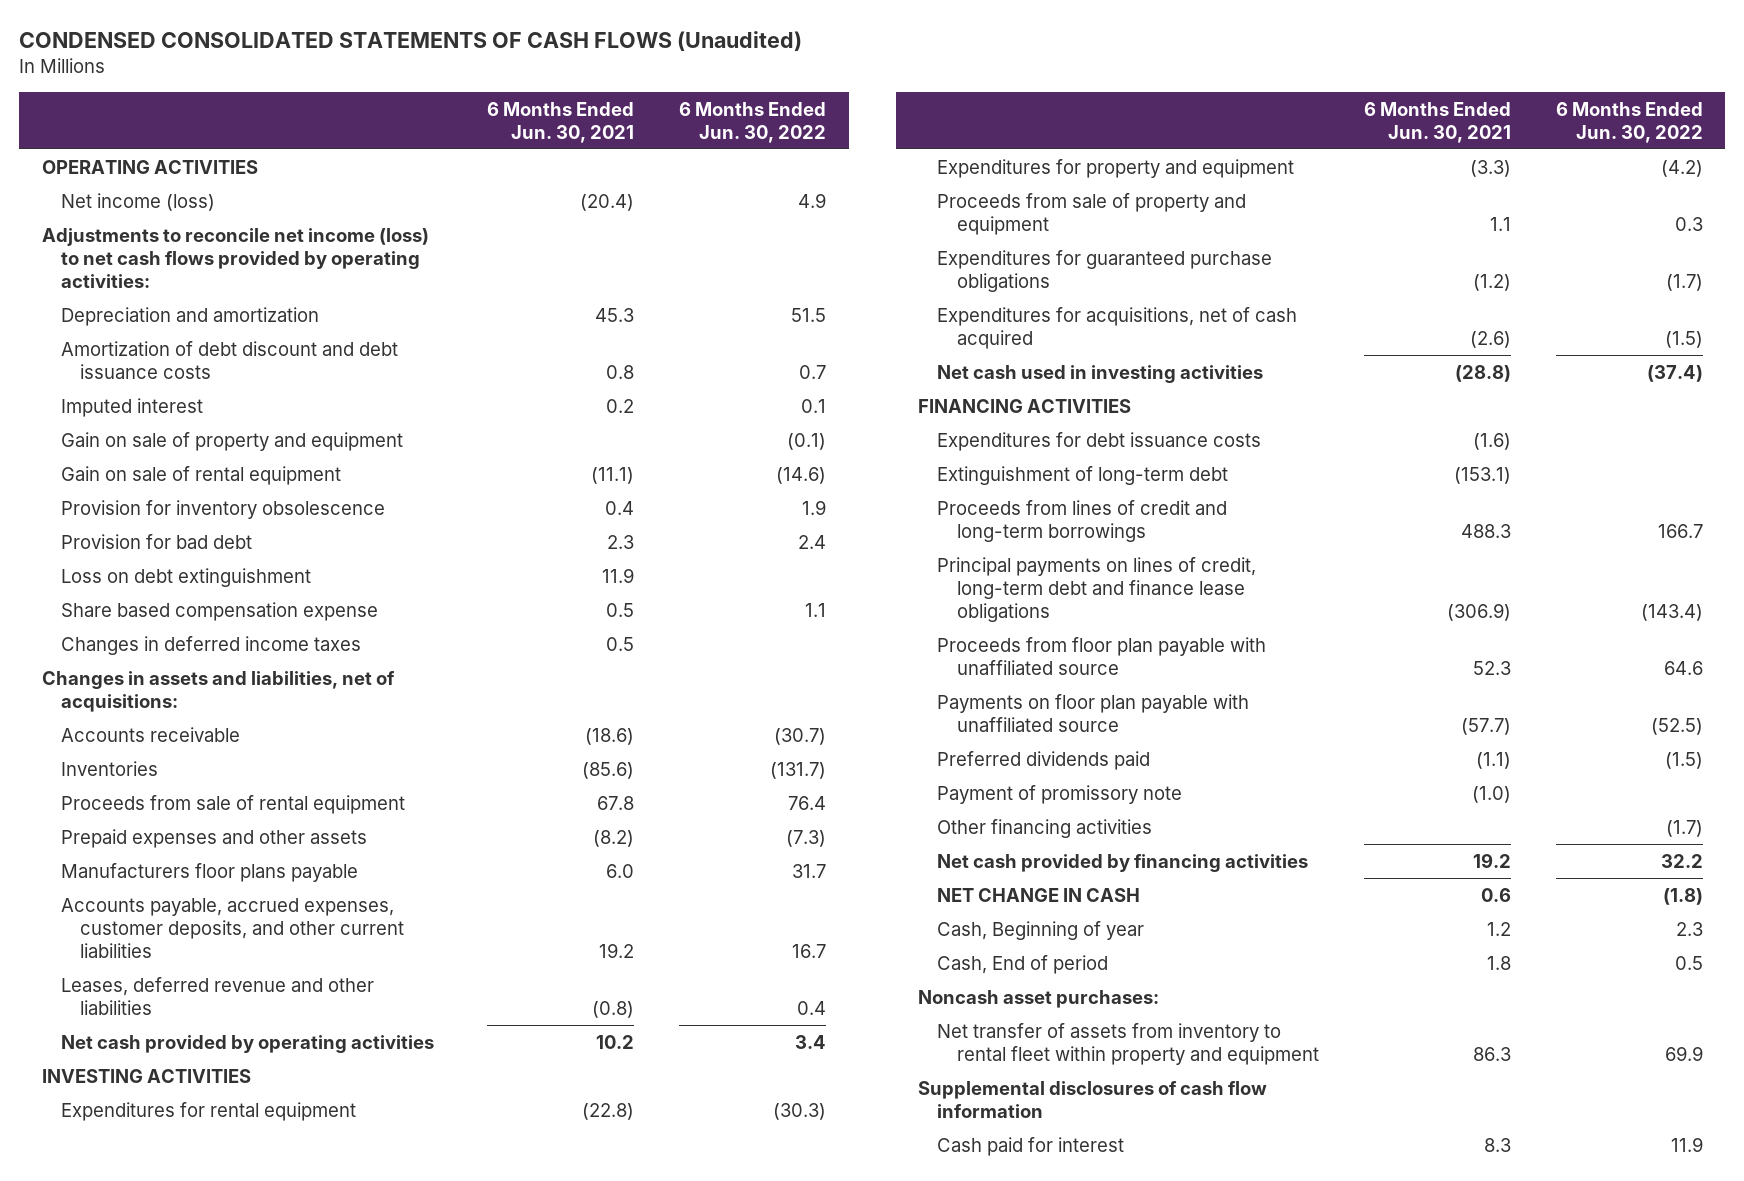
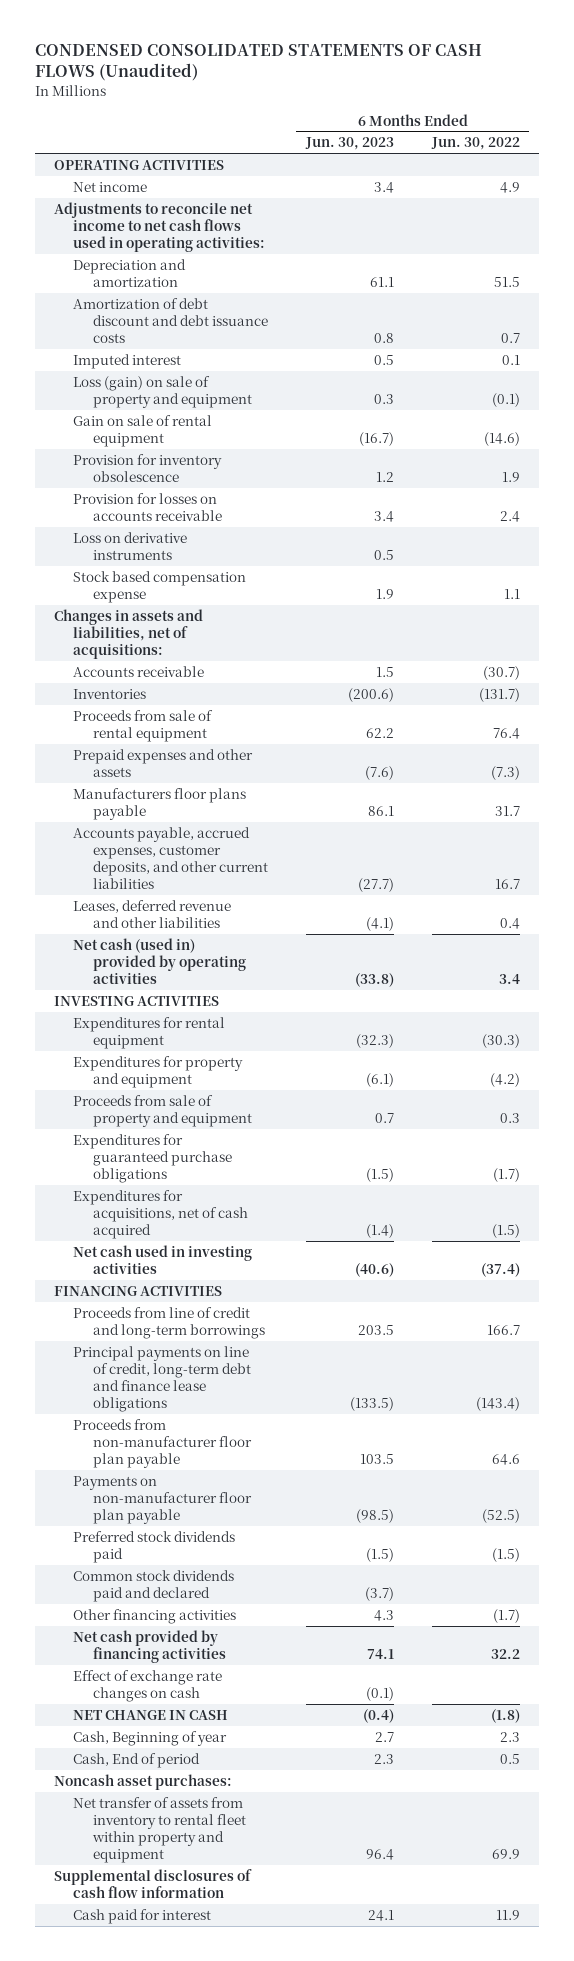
- | 6 Months Ended Jun. 30, 2021 | 6 Months Ended Jun. 30, 2022
+ | 6 Months Ended Jun. 30, 2023 | 6 Months Ended Jun. 30, 2022
- Net income (loss) | (20.4) | 4.9
- Adjustments to reconcile net income (loss) to net cash flows provided by operating activities:
+ Net income | 3.4 | 4.9
+ Adjustments to reconcile net income to net cash flows used in operating activities:
- Gain on sale of property and equipment | | (0.1)
+ Loss (gain) on sale of property and equipment | 0.3 | (0.1)
- Provision for bad debt | 2.3 | 2.4
- Loss on debt extinguishment | 11.9 |
- Share based compensation expense | 0.5 | 1.1
- Changes in deferred income taxes | 0.5 |
+ Provision for losses on accounts receivable | 3.4 | 2.4
+ Loss on derivative instruments | 0.5 |
+ Stock based compensation expense | 1.9 | 1.1
- Net cash provided by operating activities | 10.2 | 3.4
+ Net cash (used in) provided by operating activities | (33.8) | 3.4
- Expenditures for debt issuance costs | (1.6) |
- Extinguishment of long-term debt | (153.1) |
- Proceeds from lines of credit and long-term borrowings | 488.3 | 166.7
- Principal payments on lines of credit, long-term debt and finance lease obligations | (306.9) | (143.4)
- Proceeds from floor plan payable with unaffiliated source | 52.3 | 64.6
- Payments on floor plan payable with unaffiliated source | (57.7) | (52.5)
- Preferred dividends paid | (1.1) | (1.5)
- Payment of promissory note | (1.0) |
+ Proceeds from line of credit and long-term borrowings | 203.5 | 166.7
+ Principal payments on line of credit, long-term debt and finance lease obligations | (133.5) | (143.4)
+ Proceeds from non-manufacturer floor plan payable | 103.5 | 64.6
+ Payments on non-manufacturer floor plan payable | (98.5) | (52.5)
+ Preferred stock dividends paid | (1.5) | (1.5)
+ Common stock dividends paid and declared | (3.7) |
+ Effect of exchange rate changes on cash | (0.1) |

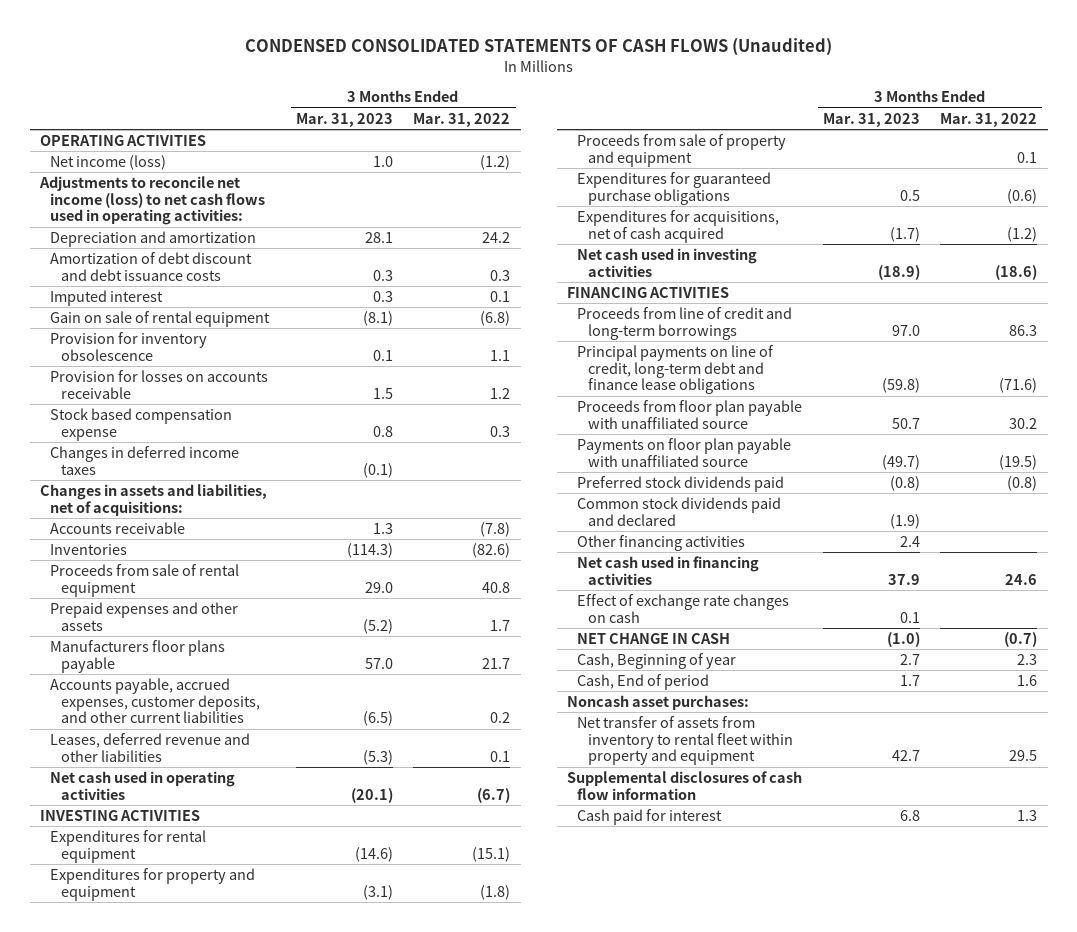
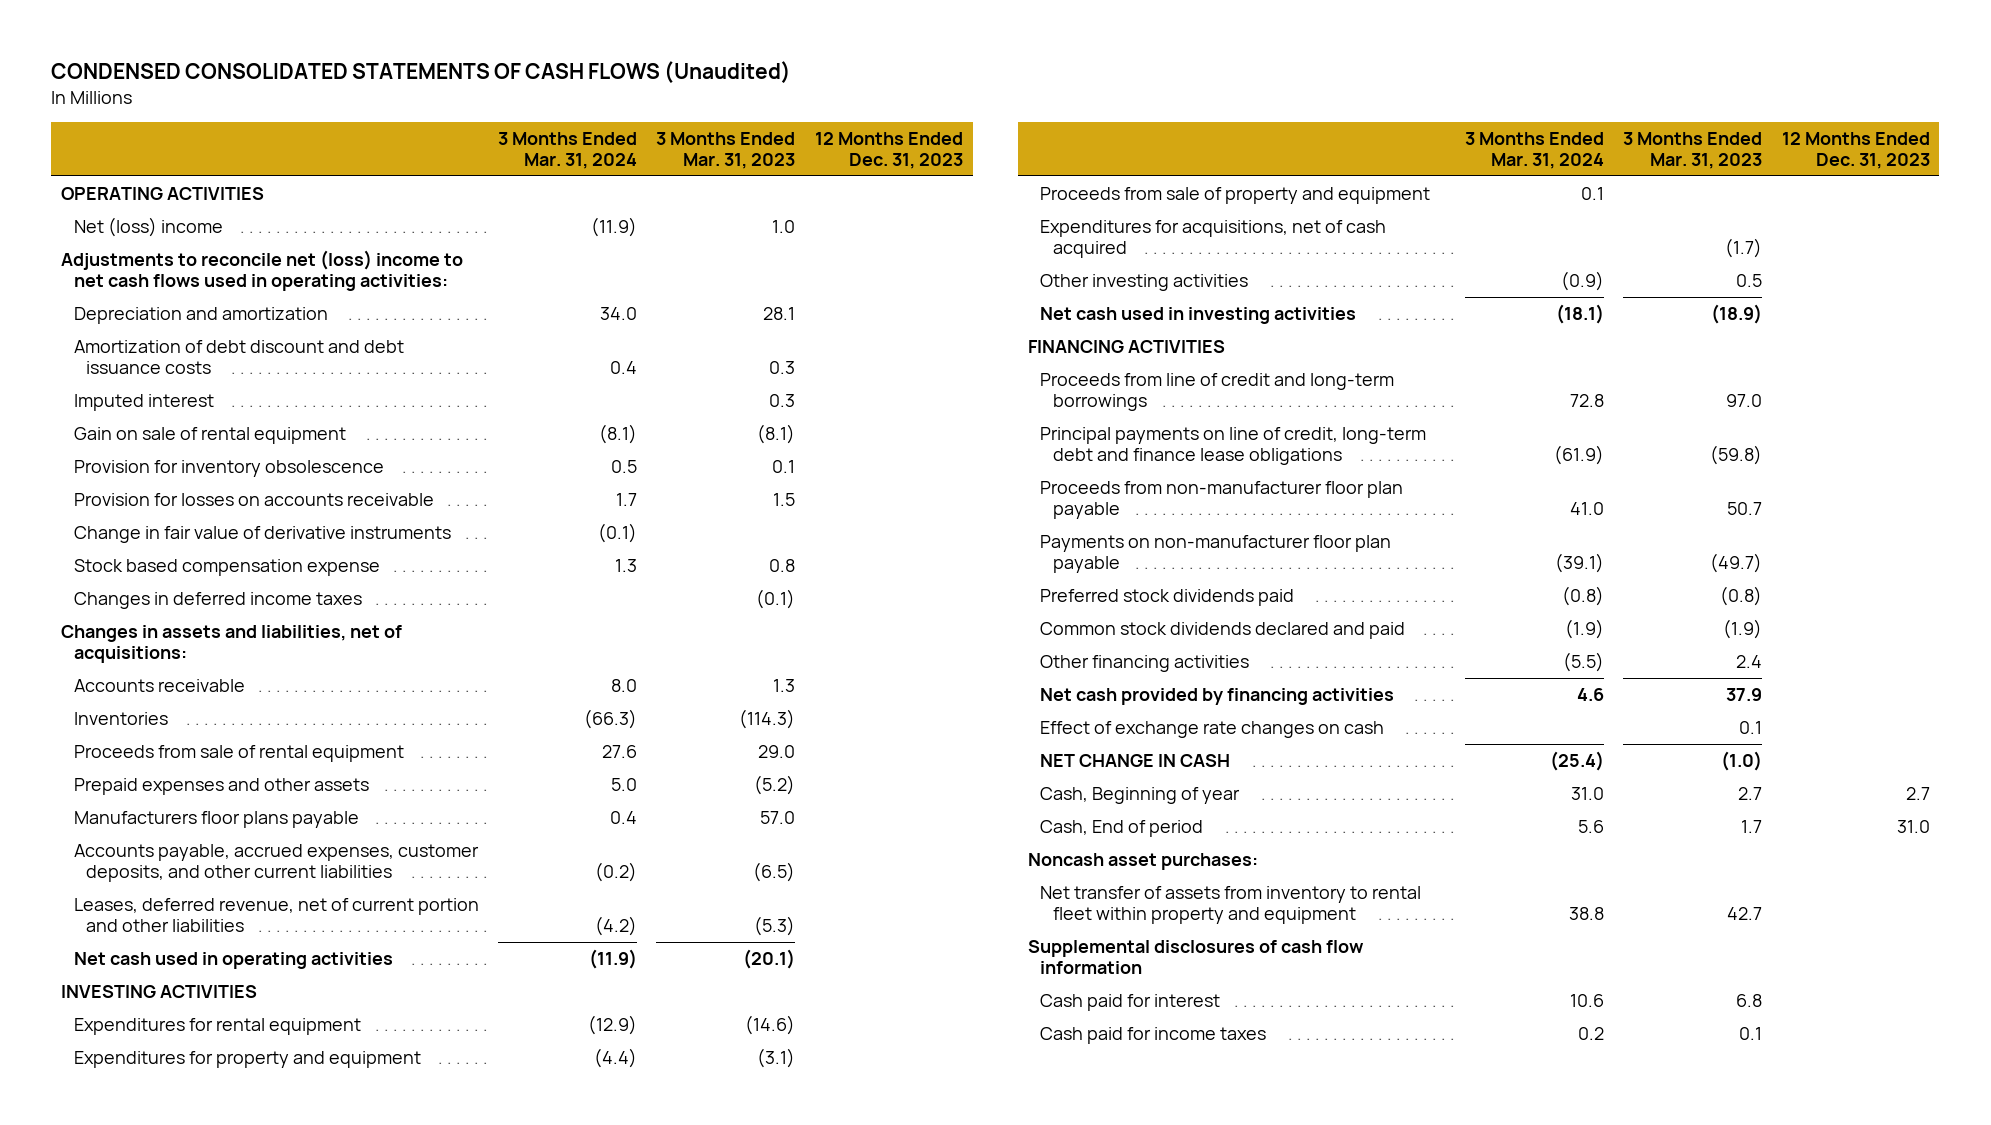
- | 3 Months Ended Mar. 31, 2023 | 3 Months Ended Mar. 31, 2022
+ | 3 Months Ended Mar. 31, 2024 | 3 Months Ended Mar. 31, 2023 | 12 Months Ended Dec. 31, 2023
- Net income (loss) | 1.0 | (1.2)
- Adjustments to reconcile net income (loss) to net cash flows used in operating activities:
+ Net (loss) income | (11.9) | 1.0 |
+ Adjustments to reconcile net (loss) income to net cash flows used in operating activities:
+ Change in fair value of derivative instruments | (0.1) | |
- Leases, deferred revenue and other liabilities | (5.3) | 0.1
+ Leases, deferred revenue, net of current portion and other liabilities | (4.2) | (5.3) |
- Expenditures for guaranteed purchase obligations | 0.5 | (0.6)
+ Other investing activities | (0.9) | 0.5 |
- Proceeds from floor plan payable with unaffiliated source | 50.7 | 30.2
- Payments on floor plan payable with unaffiliated source | (49.7) | (19.5)
+ Proceeds from non-manufacturer floor plan payable | 41.0 | 50.7 |
+ Payments on non-manufacturer floor plan payable | (39.1) | (49.7) |
- Common stock dividends paid and declared | (1.9) |
+ Common stock dividends declared and paid | (1.9) | (1.9) |
- Net cash used in financing activities | 37.9 | 24.6
+ Net cash provided by financing activities | 4.6 | 37.9 |
+ Cash paid for income taxes | 0.2 | 0.1 |

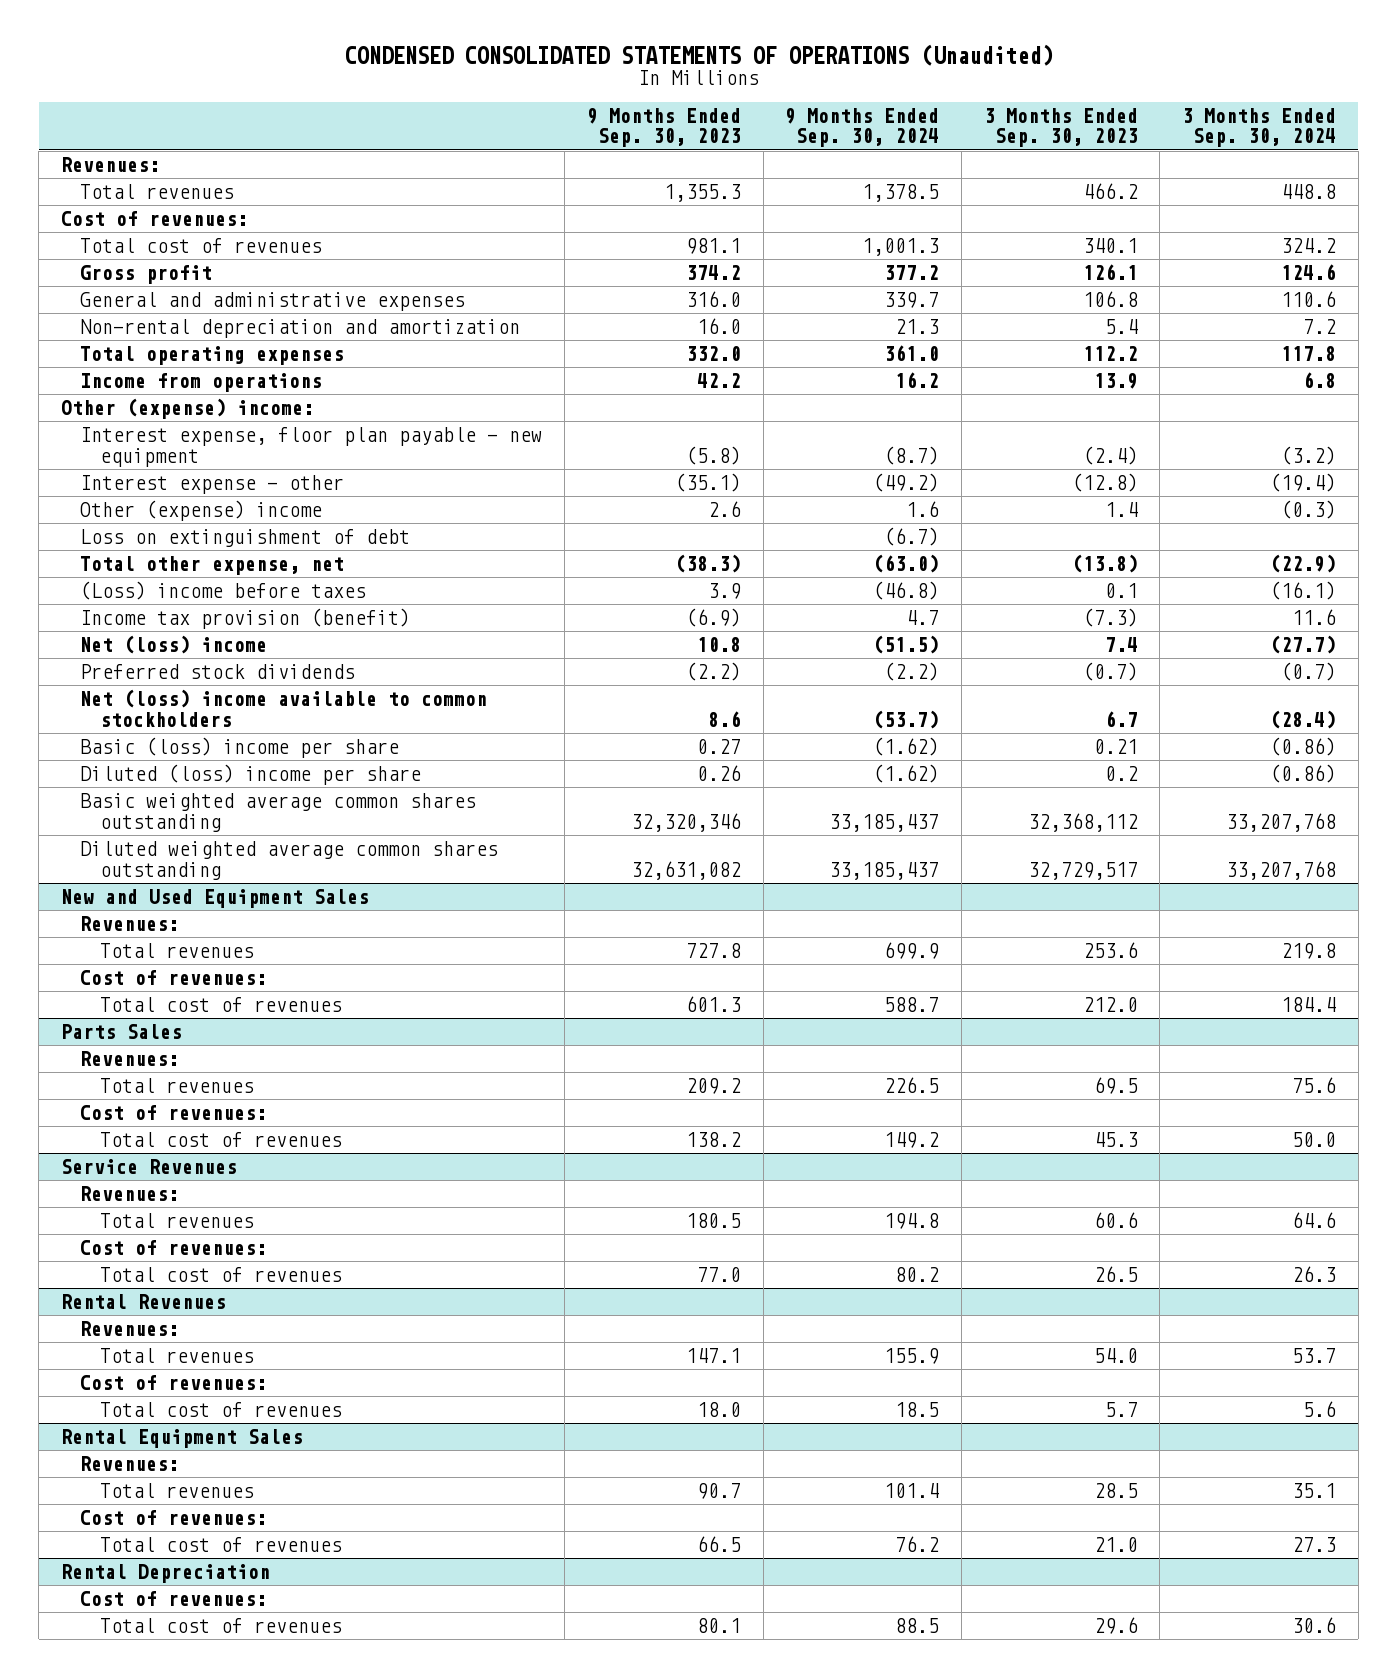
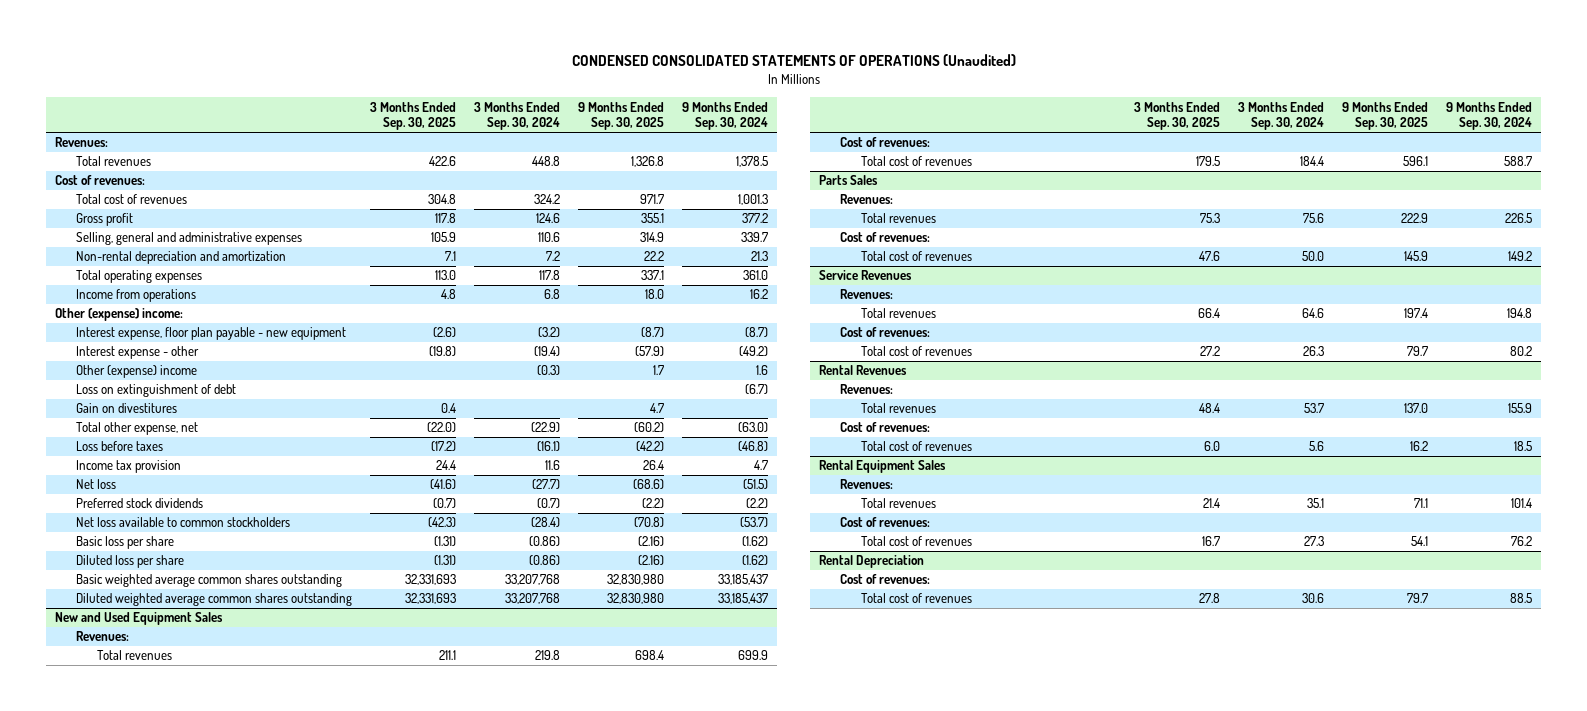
- | 9 Months Ended Sep. 30, 2023 | 9 Months Ended Sep. 30, 2024 | 3 Months Ended Sep. 30, 2023 | 3 Months Ended Sep. 30, 2024
+ | 3 Months Ended Sep. 30, 2025 | 3 Months Ended Sep. 30, 2024 | 9 Months Ended Sep. 30, 2025 | 9 Months Ended Sep. 30, 2024
- General and administrative expenses | 316.0 | 339.7 | 106.8 | 110.6
+ Selling, general and administrative expenses | 105.9 | 110.6 | 314.9 | 339.7
+ Gain on divestitures | 0.4 | | 4.7 |
- (Loss) income before taxes | 3.9 | (46.8) | 0.1 | (16.1)
- Income tax provision (benefit) | (6.9) | 4.7 | (7.3) | 11.6
- Net (loss) income | 10.8 | (51.5) | 7.4 | (27.7)
+ Loss before taxes | (17.2) | (16.1) | (42.2) | (46.8)
+ Income tax provision | 24.4 | 11.6 | 26.4 | 4.7
+ Net loss | (41.6) | (27.7) | (68.6) | (51.5)
- Net (loss) income available to common stockholders | 8.6 | (53.7) | 6.7 | (28.4)
- Basic (loss) income per share | 0.27 | (1.62) | 0.21 | (0.86)
- Diluted (loss) income per share | 0.26 | (1.62) | 0.2 | (0.86)
+ Net loss available to common stockholders | (42.3) | (28.4) | (70.8) | (53.7)
+ Basic loss per share | (1.31) | (0.86) | (2.16) | (1.62)
+ Diluted loss per share | (1.31) | (0.86) | (2.16) | (1.62)

